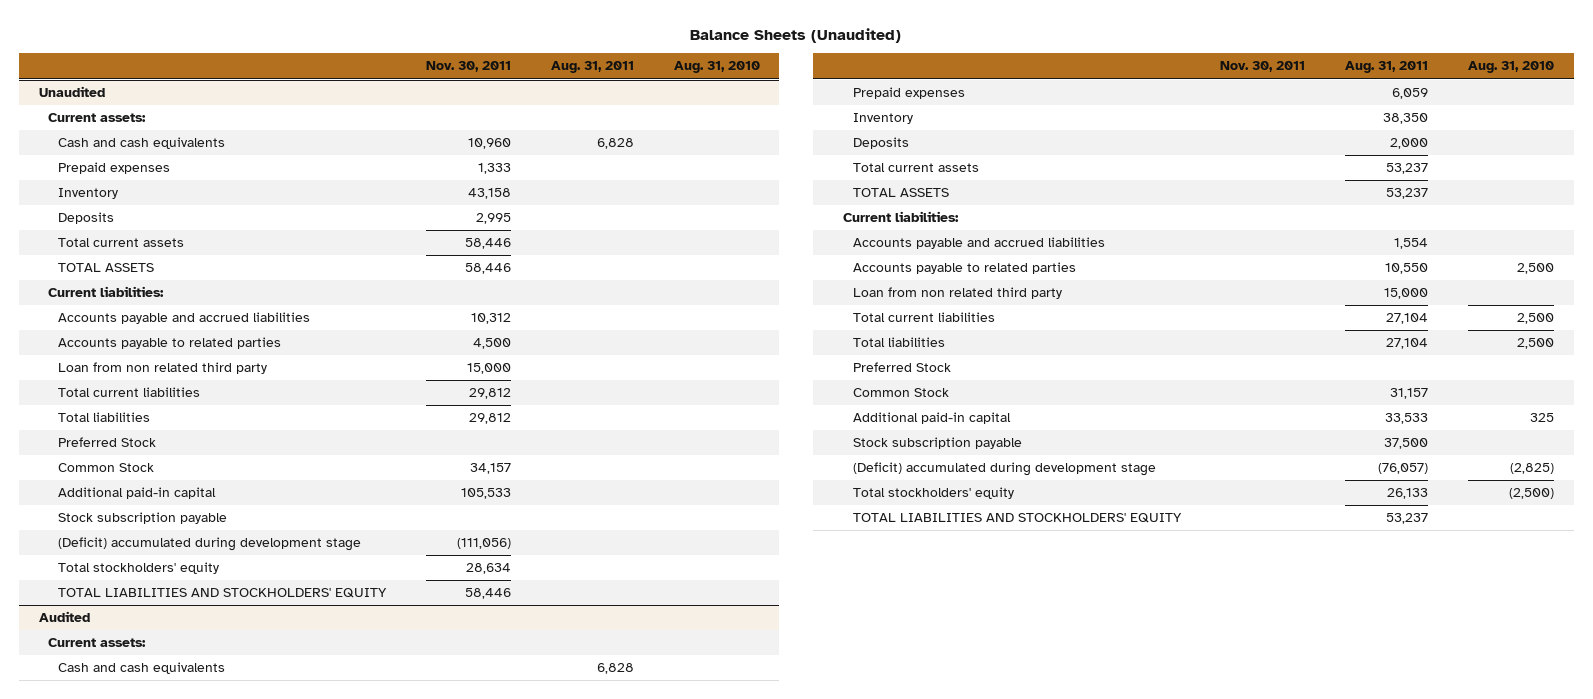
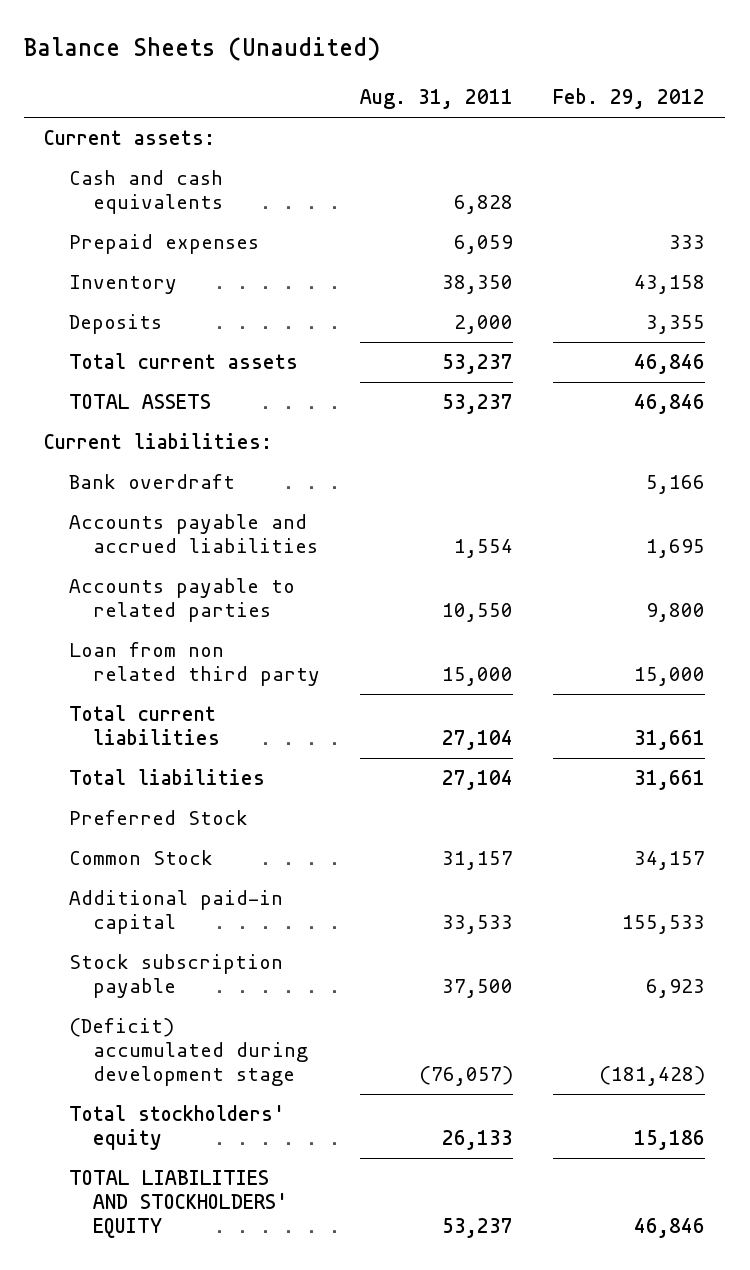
- | Nov. 30, 2011 | Aug. 31, 2011 | Aug. 31, 2010
+ | Aug. 31, 2011 | Feb. 29, 2012
- Unaudited
- Current assets:
- Cash and cash equivalents | 10,960 | 6,828 |
- Prepaid expenses | 1,333 | |
- Inventory | 43,158 | |
- Deposits | 2,995 | |
- Total current assets | 58,446 | |
- TOTAL ASSETS | 58,446 | |
- Current liabilities:
- Accounts payable and accrued liabilities | 10,312 | |
- Accounts payable to related parties | 4,500 | |
- Loan from non related third party | 15,000 | |
- Total current liabilities | 29,812 | |
- Total liabilities | 29,812 | |
- Preferred Stock
- Common Stock | 34,157 | |
- Additional paid-in capital | 105,533 | |
- Stock subscription payable
- (Deficit) accumulated during development stage | (111,056) | |
- Total stockholders' equity | 28,634 | |
- TOTAL LIABILITIES AND STOCKHOLDERS' EQUITY | 58,446 | |
- Audited
+ Bank overdraft | | 5,166

